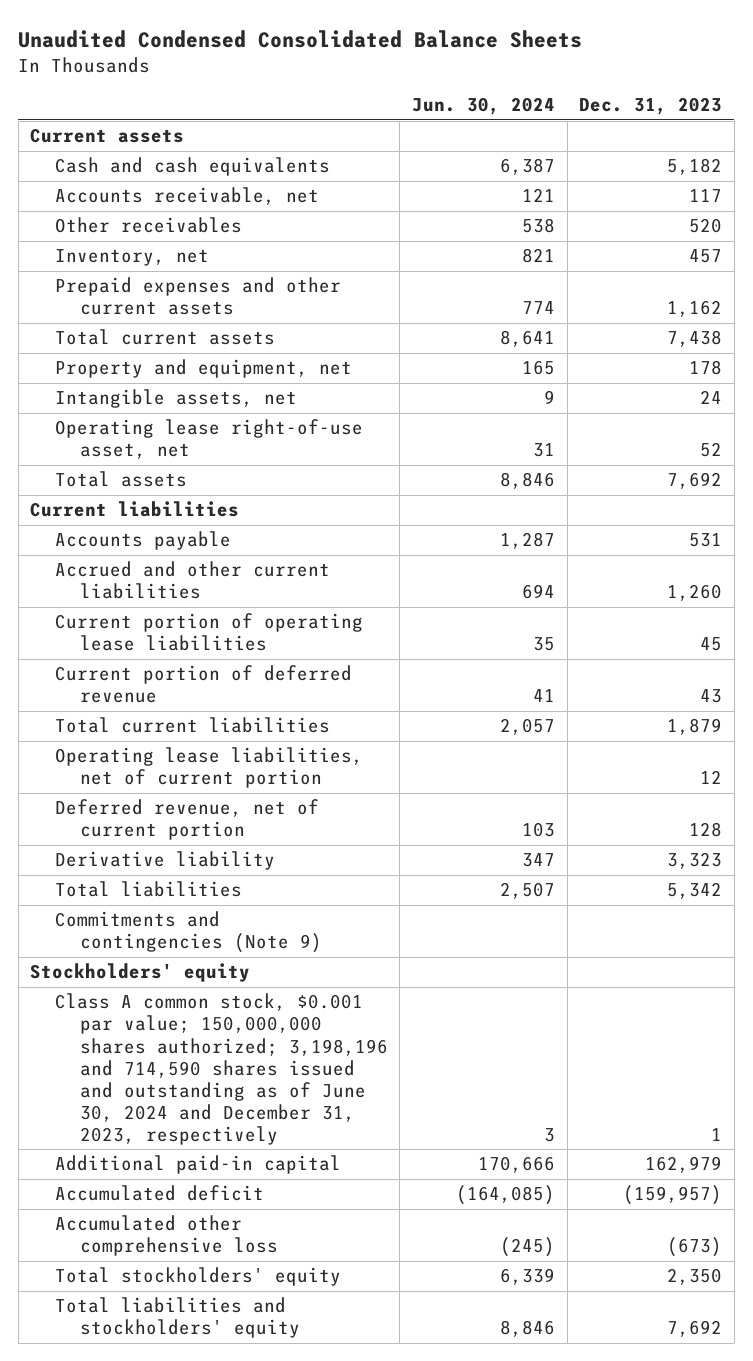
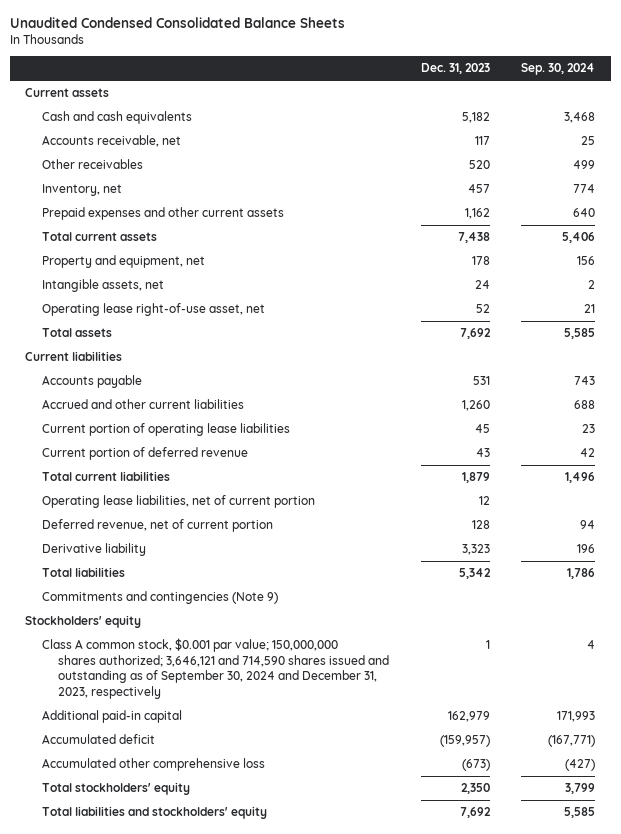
- | Jun. 30, 2024 | Dec. 31, 2023
+ | Dec. 31, 2023 | Sep. 30, 2024
- Class A common stock, $0.001 par value; 150,000,000 shares authorized; 3,198,196 and 714,590 shares issued and outstanding as of June 30, 2024 and December 31, 2023, respectively | 3 | 1
+ Class A common stock, $0.001 par value; 150,000,000 shares authorized; 3,646,121 and 714,590 shares issued and outstanding as of September 30, 2024 and December 31, 2023, respectively | 1 | 4

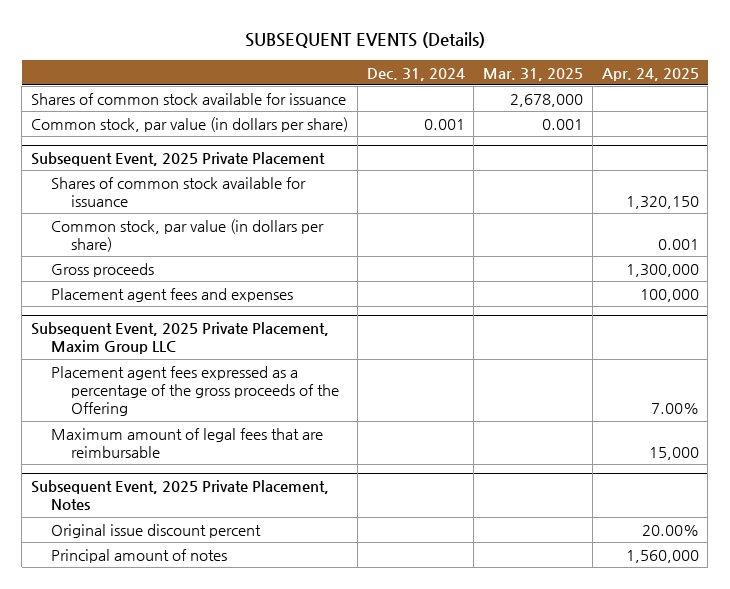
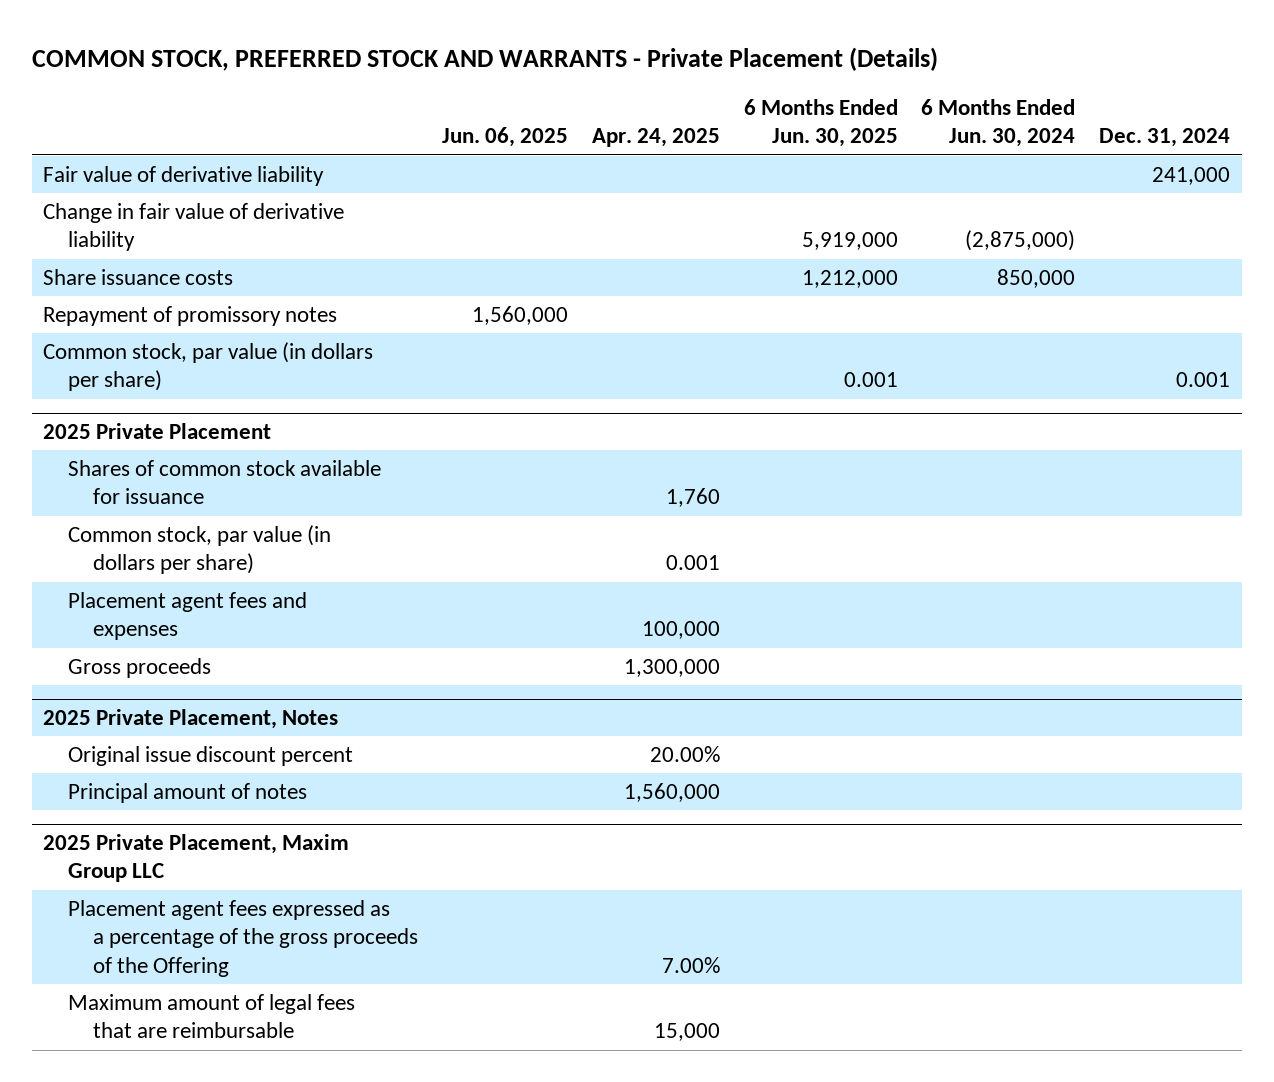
- SUBSEQUENT EVENTS (Details)
+ COMMON STOCK, PREFERRED STOCK AND WARRANTS - Private Placement (Details)
- | Dec. 31, 2024 | Mar. 31, 2025 | Apr. 24, 2025
+ | Jun. 06, 2025 | Apr. 24, 2025 | 6 Months Ended Jun. 30, 2025 | 6 Months Ended Jun. 30, 2024 | Dec. 31, 2024
- Shares of common stock available for issuance | | 2,678,000 |
+ Fair value of derivative liability | | | | | 241,000
+ Change in fair value of derivative liability | | | 5,919,000 | (2,875,000) |
+ Share issuance costs | | | 1,212,000 | 850,000 |
+ Repayment of promissory notes | 1,560,000 | | | |
- Subsequent Event, 2025 Private Placement
- Shares of common stock available for issuance | | | 1,320,150
+ 2025 Private Placement
+ Shares of common stock available for issuance | | 1,760 | | |
- Gross proceeds | | | 1,300,000
- Subsequent Event, 2025 Private Placement, Maxim Group LLC
- Placement agent fees expressed as a percentage of the gross proceeds of the Offering | | | 7.00%
- Maximum amount of legal fees that are reimbursable | | | 15,000
- Subsequent Event, 2025 Private Placement, Notes
+ Gross proceeds | | 1,300,000 | | |
+ 2025 Private Placement, Notes
+ 2025 Private Placement, Maxim Group LLC
+ Placement agent fees expressed as a percentage of the gross proceeds of the Offering | | 7.00% | | |
+ Maximum amount of legal fees that are reimbursable | | 15,000 | | |

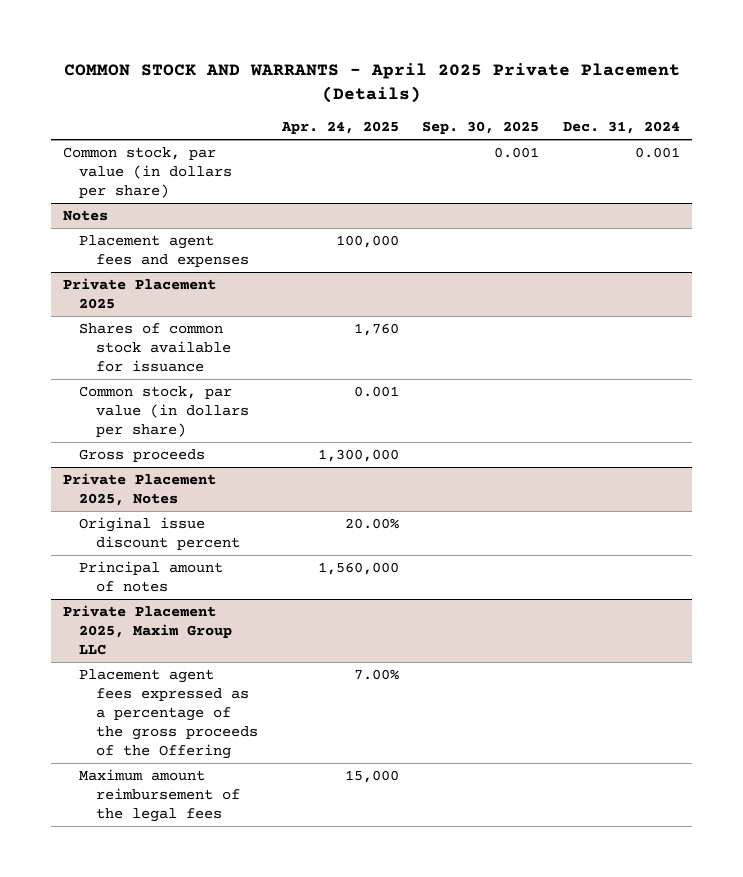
- COMMON STOCK, PREFERRED STOCK AND WARRANTS - Private Placement (Details)
+ COMMON STOCK AND WARRANTS - April 2025 Private Placement (Details)
- | Jun. 06, 2025 | Apr. 24, 2025 | 6 Months Ended Jun. 30, 2025 | 6 Months Ended Jun. 30, 2024 | Dec. 31, 2024
+ | Apr. 24, 2025 | Sep. 30, 2025 | Dec. 31, 2024
- Fair value of derivative liability | | | | | 241,000
- Change in fair value of derivative liability | | | 5,919,000 | (2,875,000) |
- Share issuance costs | | | 1,212,000 | 850,000 |
- Repayment of promissory notes | 1,560,000 | | | |
- 2025 Private Placement
+ Notes
+ Placement agent fees and expenses | 100,000 | |
+ Private Placement 2025
- Placement agent fees and expenses | | 100,000 | | |
- 2025 Private Placement, Notes
+ Private Placement 2025, Notes
- 2025 Private Placement, Maxim Group LLC
+ Private Placement 2025, Maxim Group LLC
- Maximum amount of legal fees that are reimbursable | | 15,000 | | |
+ Maximum amount reimbursement of the legal fees | 15,000 | |

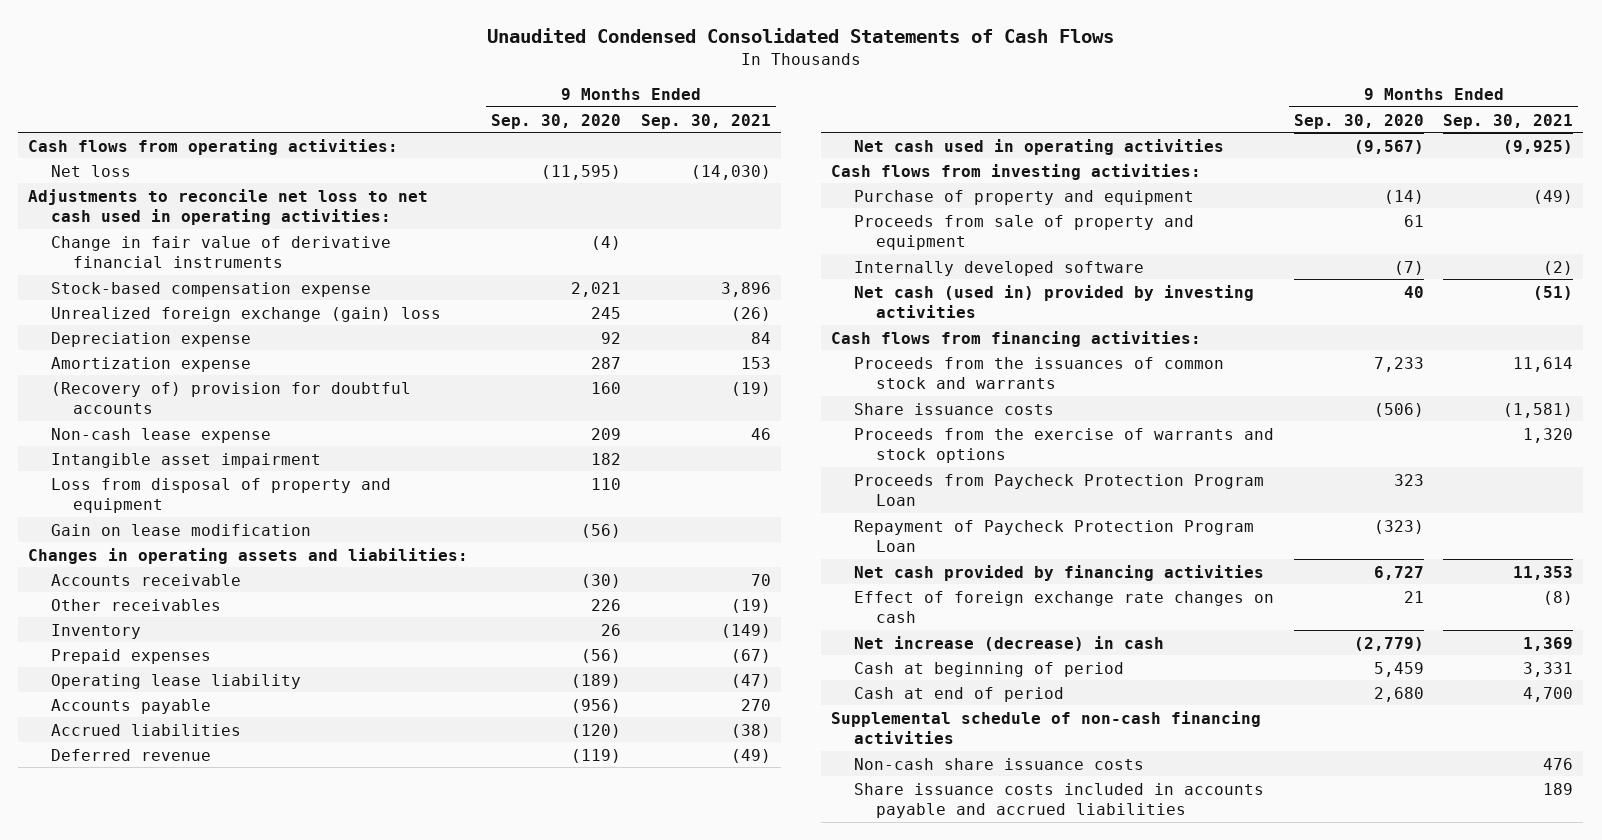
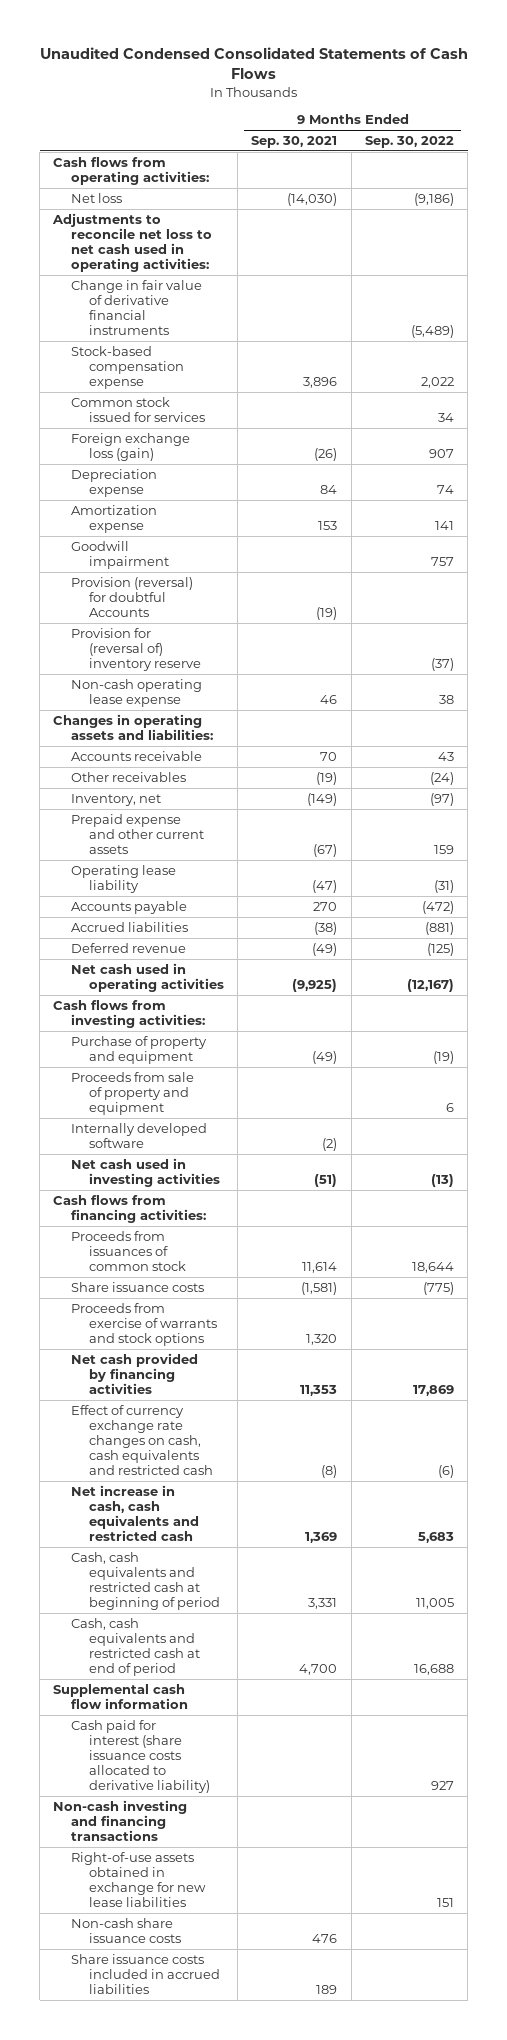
- | 9 Months Ended Sep. 30, 2020 | 9 Months Ended Sep. 30, 2021
+ | 9 Months Ended Sep. 30, 2021 | 9 Months Ended Sep. 30, 2022
- Unrealized foreign exchange (gain) loss | 245 | (26)
+ Common stock issued for services | | 34
+ Foreign exchange loss (gain) | (26) | 907
- (Recovery of) provision for doubtful accounts | 160 | (19)
- Non-cash lease expense | 209 | 46
- Intangible asset impairment | 182 |
- Loss from disposal of property and equipment | 110 |
- Gain on lease modification | (56) |
+ Goodwill impairment | | 757
+ Provision (reversal) for doubtful Accounts | (19) |
+ Provision for (reversal of) inventory reserve | | (37)
+ Non-cash operating lease expense | 46 | 38
- Inventory | 26 | (149)
- Prepaid expenses | (56) | (67)
+ Inventory, net | (149) | (97)
+ Prepaid expense and other current assets | (67) | 159
- Net cash (used in) provided by investing activities | 40 | (51)
+ Net cash used in investing activities | (51) | (13)
- Proceeds from the issuances of common stock and warrants | 7,233 | 11,614
+ Proceeds from issuances of common stock | 11,614 | 18,644
- Proceeds from the exercise of warrants and stock options | | 1,320
- Proceeds from Paycheck Protection Program Loan | 323 |
- Repayment of Paycheck Protection Program Loan | (323) |
+ Proceeds from exercise of warrants and stock options | 1,320 |
- Effect of foreign exchange rate changes on cash | 21 | (8)
- Net increase (decrease) in cash | (2,779) | 1,369
- Cash at beginning of period | 5,459 | 3,331
- Cash at end of period | 2,680 | 4,700
- Supplemental schedule of non-cash financing activities
+ Effect of currency exchange rate changes on cash, cash equivalents and restricted cash | (8) | (6)
+ Net increase in cash, cash equivalents and restricted cash | 1,369 | 5,683
+ Cash, cash equivalents and restricted cash at beginning of period | 3,331 | 11,005
+ Cash, cash equivalents and restricted cash at end of period | 4,700 | 16,688
+ Supplemental cash flow information
+ Cash paid for interest (share issuance costs allocated to derivative liability) | | 927
+ Non-cash investing and financing transactions
+ Right-of-use assets obtained in exchange for new lease liabilities | | 151
- Share issuance costs included in accounts payable and accrued liabilities | | 189
+ Share issuance costs included in accrued liabilities | 189 |

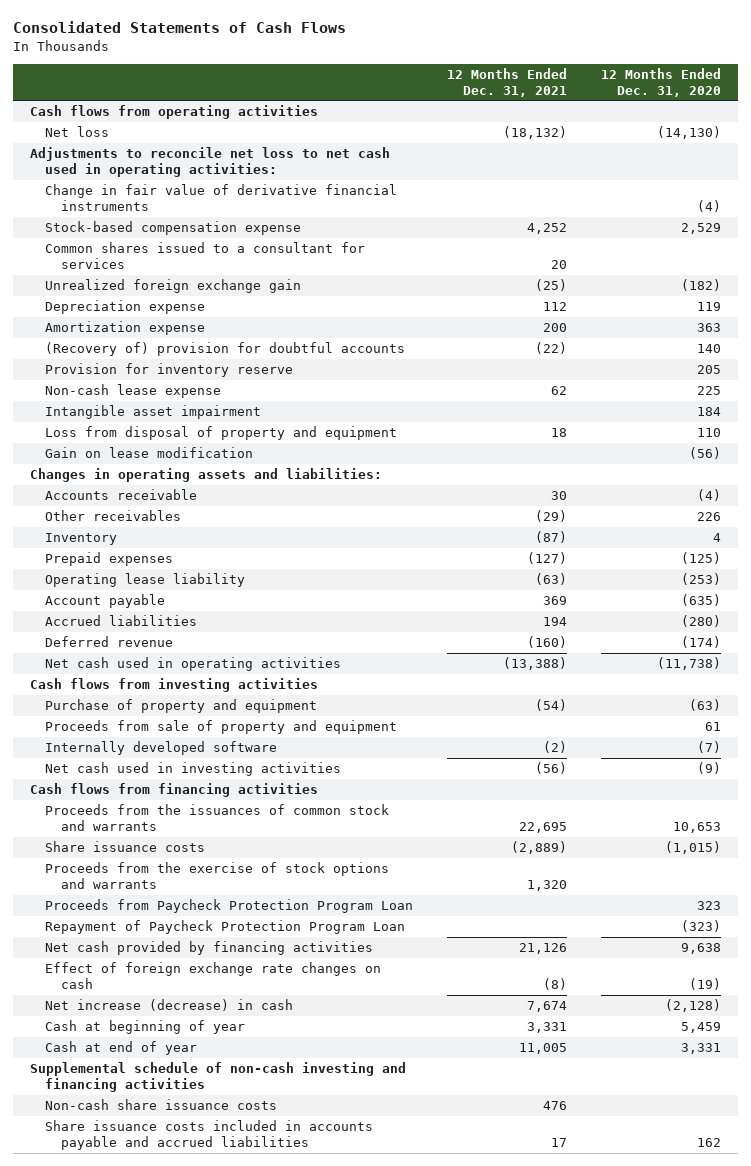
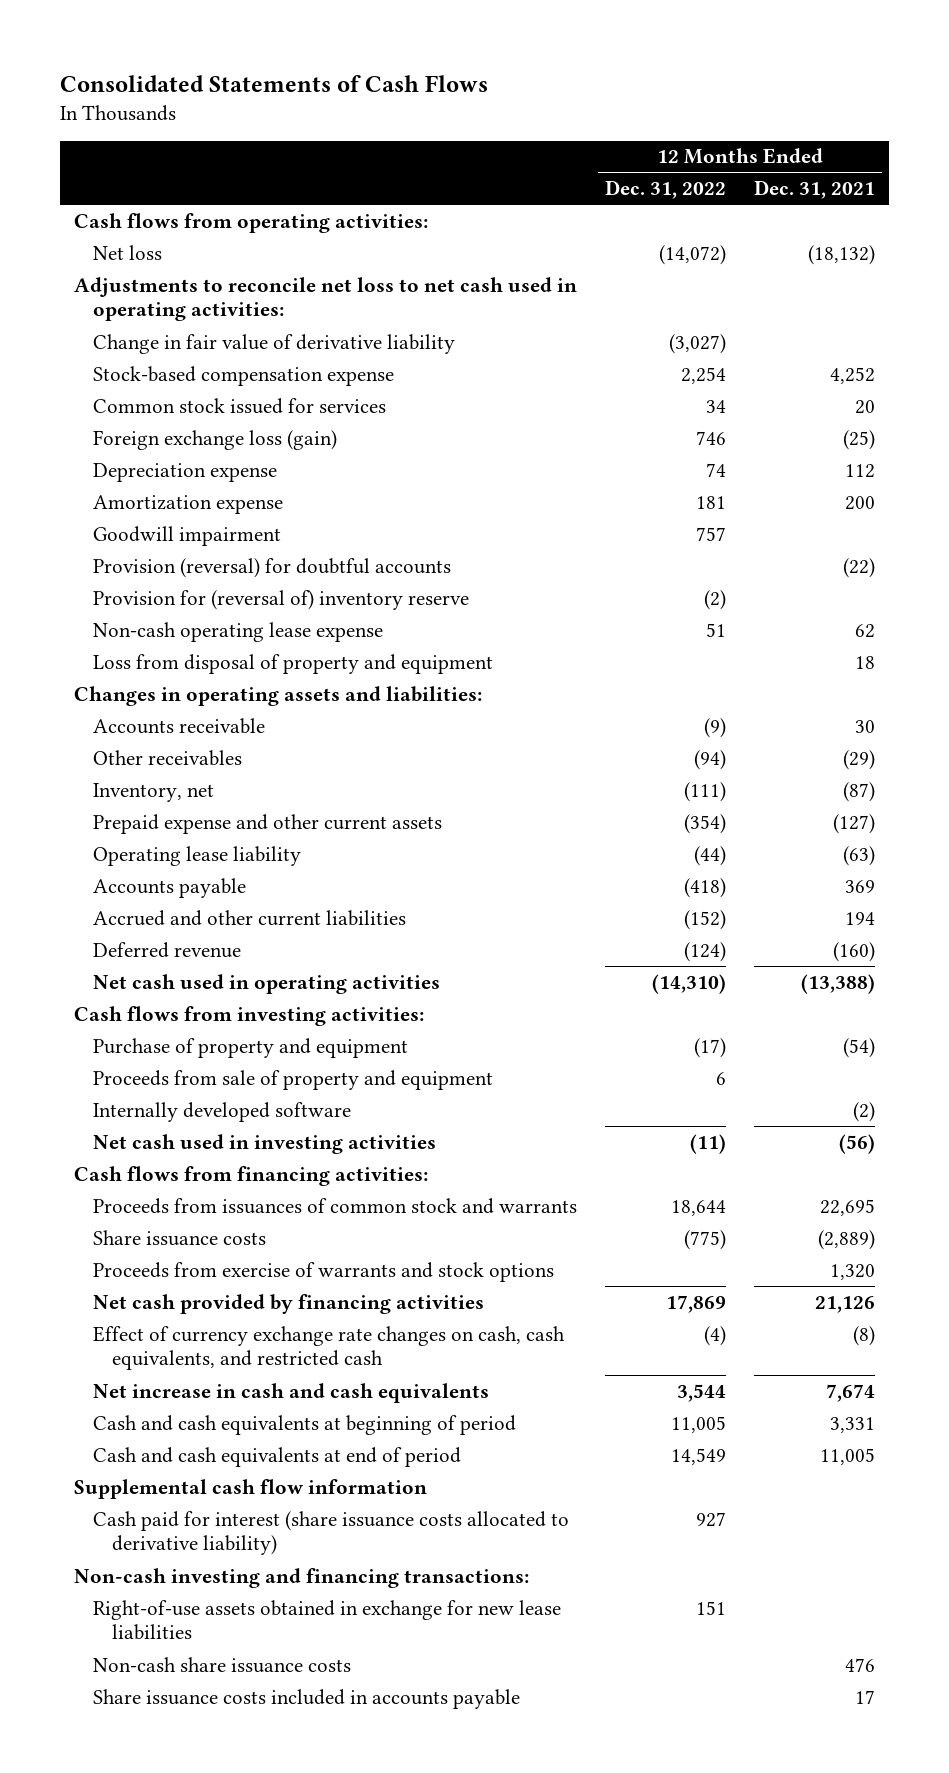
- | 12 Months Ended Dec. 31, 2021 | 12 Months Ended Dec. 31, 2020
+ | 12 Months Ended Dec. 31, 2022 | 12 Months Ended Dec. 31, 2021
- Cash flows from operating activities
+ Cash flows from operating activities:
- Change in fair value of derivative financial instruments | | (4)
+ Change in fair value of derivative liability | (3,027) |
- Common shares issued to a consultant for services | 20 |
- Unrealized foreign exchange gain | (25) | (182)
+ Common stock issued for services | 34 | 20
+ Foreign exchange loss (gain) | 746 | (25)
- (Recovery of) provision for doubtful accounts | (22) | 140
- Provision for inventory reserve | | 205
- Non-cash lease expense | 62 | 225
- Intangible asset impairment | | 184
+ Goodwill impairment | 757 |
+ Provision (reversal) for doubtful accounts | | (22)
+ Provision for (reversal of) inventory reserve | (2) |
+ Non-cash operating lease expense | 51 | 62
- Gain on lease modification | | (56)
- Inventory | (87) | 4
- Prepaid expenses | (127) | (125)
+ Inventory, net | (111) | (87)
+ Prepaid expense and other current assets | (354) | (127)
- Account payable | 369 | (635)
- Accrued liabilities | 194 | (280)
+ Accounts payable | (418) | 369
+ Accrued and other current liabilities | (152) | 194
- Cash flows from investing activities
+ Cash flows from investing activities:
- Cash flows from financing activities
- Proceeds from the issuances of common stock and warrants | 22,695 | 10,653
+ Cash flows from financing activities:
+ Proceeds from issuances of common stock and warrants | 18,644 | 22,695
- Proceeds from the exercise of stock options and warrants | 1,320 |
- Proceeds from Paycheck Protection Program Loan | | 323
- Repayment of Paycheck Protection Program Loan | | (323)
+ Proceeds from exercise of warrants and stock options | | 1,320
- Effect of foreign exchange rate changes on cash | (8) | (19)
- Net increase (decrease) in cash | 7,674 | (2,128)
- Cash at beginning of year | 3,331 | 5,459
- Cash at end of year | 11,005 | 3,331
- Supplemental schedule of non-cash investing and financing activities
+ Effect of currency exchange rate changes on cash, cash equivalents, and restricted cash | (4) | (8)
+ Net increase in cash and cash equivalents | 3,544 | 7,674
+ Cash and cash equivalents at beginning of period | 11,005 | 3,331
+ Cash and cash equivalents at end of period | 14,549 | 11,005
+ Supplemental cash flow information
+ Cash paid for interest (share issuance costs allocated to derivative liability) | 927 |
+ Non-cash investing and financing transactions:
+ Right-of-use assets obtained in exchange for new lease liabilities | 151 |
- Share issuance costs included in accounts payable and accrued liabilities | 17 | 162
+ Share issuance costs included in accounts payable | | 17

